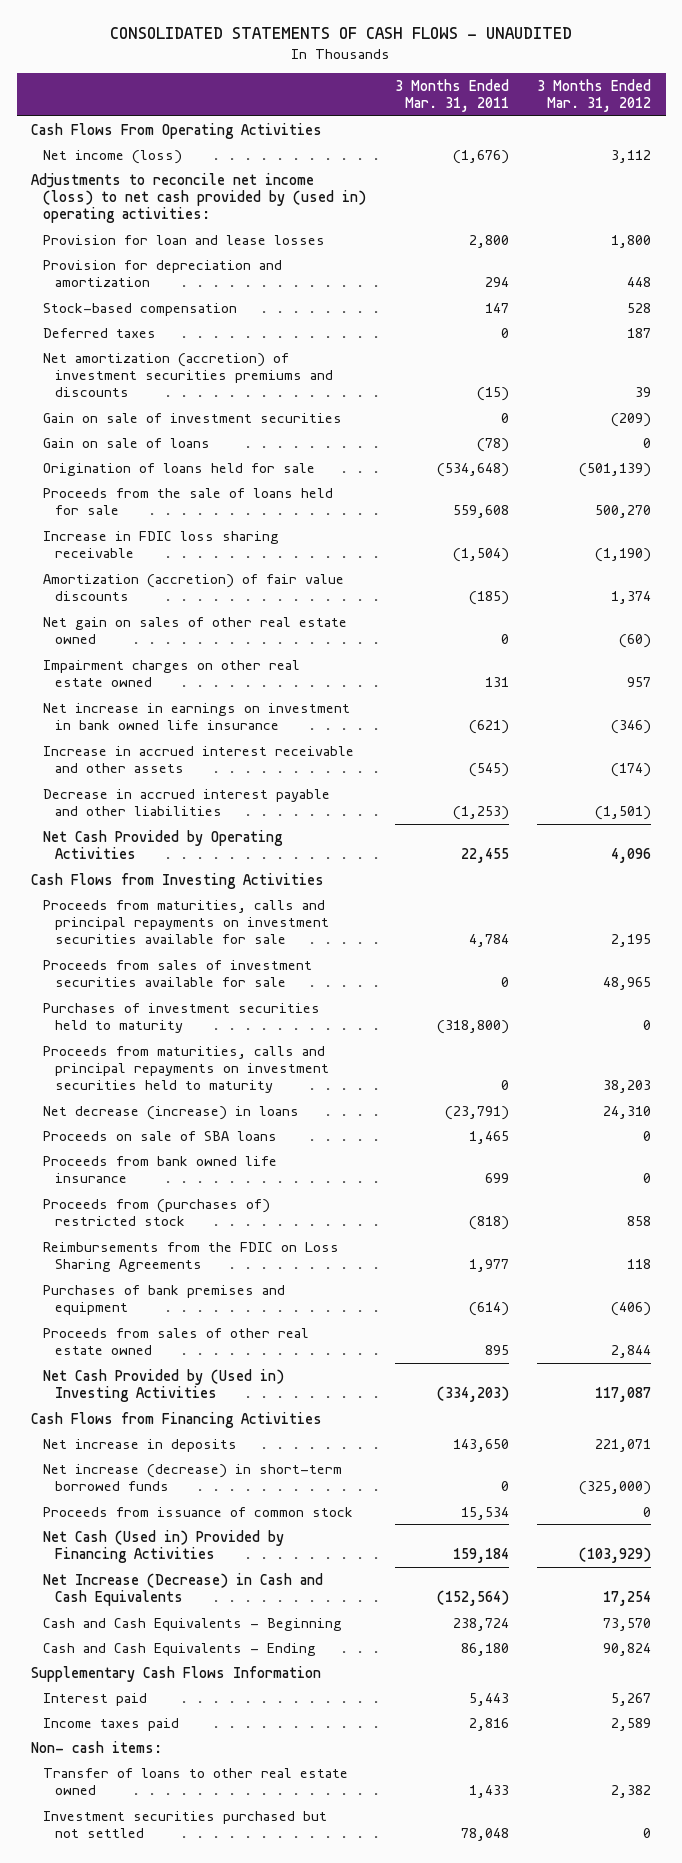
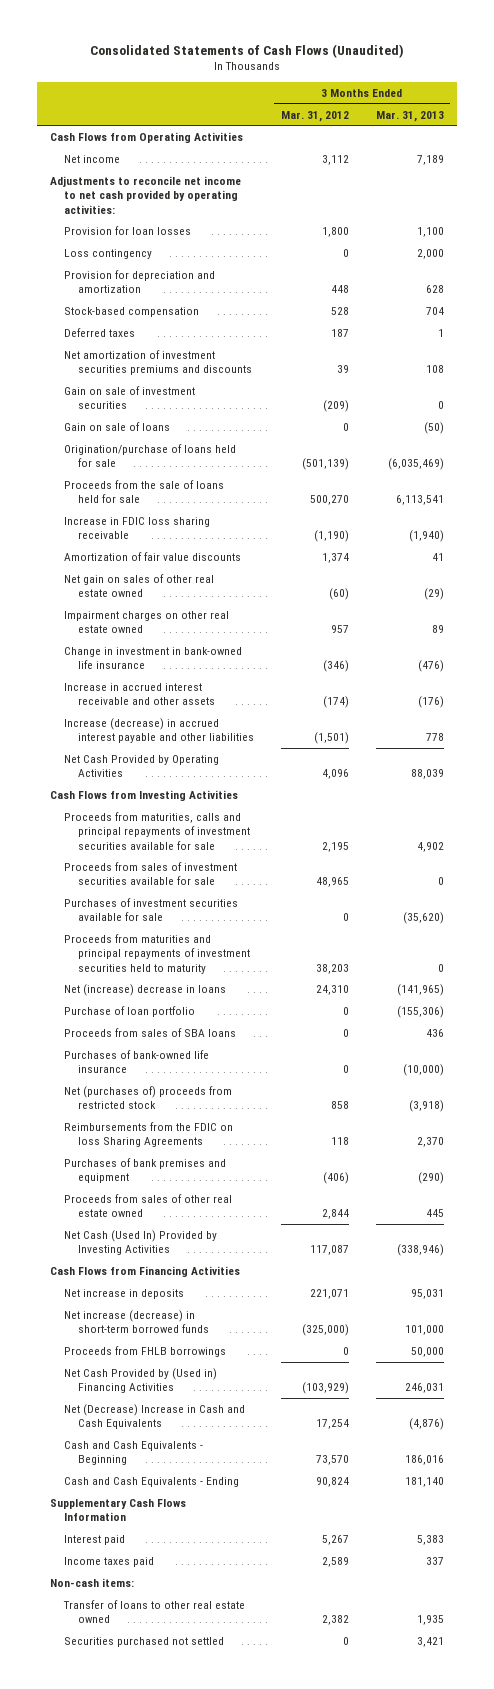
- CONSOLIDATED STATEMENTS OF CASH FLOWS - UNAUDITED
+ Consolidated Statements of Cash Flows (Unaudited)
- | 3 Months Ended Mar. 31, 2011 | 3 Months Ended Mar. 31, 2012
+ | 3 Months Ended Mar. 31, 2012 | 3 Months Ended Mar. 31, 2013
- Cash Flows From Operating Activities
- Net income (loss) | (1,676) | 3,112
- Adjustments to reconcile net income (loss) to net cash provided by (used in) operating activities:
- Provision for loan and lease losses | 2,800 | 1,800
+ Cash Flows from Operating Activities
+ Net income | 3,112 | 7,189
+ Adjustments to reconcile net income to net cash provided by operating activities:
+ Provision for loan losses | 1,800 | 1,100
+ Loss contingency | 0 | 2,000
- Net amortization (accretion) of investment securities premiums and discounts | (15) | 39
+ Net amortization of investment securities premiums and discounts | 39 | 108
- Origination of loans held for sale | (534,648) | (501,139)
+ Origination/purchase of loans held for sale | (501,139) | (6,035,469)
- Amortization (accretion) of fair value discounts | (185) | 1,374
+ Amortization of fair value discounts | 1,374 | 41
- Net increase in earnings on investment in bank owned life insurance | (621) | (346)
+ Change in investment in bank-owned life insurance | (346) | (476)
- Decrease in accrued interest payable and other liabilities | (1,253) | (1,501)
+ Increase (decrease) in accrued interest payable and other liabilities | (1,501) | 778
- Proceeds from maturities, calls and principal repayments on investment securities available for sale | 4,784 | 2,195
+ Proceeds from maturities, calls and principal repayments of investment securities available for sale | 2,195 | 4,902
- Purchases of investment securities held to maturity | (318,800) | 0
- Proceeds from maturities, calls and principal repayments on investment securities held to maturity | 0 | 38,203
- Net decrease (increase) in loans | (23,791) | 24,310
- Proceeds on sale of SBA loans | 1,465 | 0
- Proceeds from bank owned life insurance | 699 | 0
- Proceeds from (purchases of) restricted stock | (818) | 858
- Reimbursements from the FDIC on Loss Sharing Agreements | 1,977 | 118
+ Purchases of investment securities available for sale | 0 | (35,620)
+ Proceeds from maturities and principal repayments of investment securities held to maturity | 38,203 | 0
+ Net (increase) decrease in loans | 24,310 | (141,965)
+ Purchase of loan portfolio | 0 | (155,306)
+ Proceeds from sales of SBA loans | 0 | 436
+ Purchases of bank-owned life insurance | 0 | (10,000)
+ Net (purchases of) proceeds from restricted stock | 858 | (3,918)
+ Reimbursements from the FDIC on loss Sharing Agreements | 118 | 2,370
- Net Cash Provided by (Used in) Investing Activities | (334,203) | 117,087
+ Net Cash (Used In) Provided by Investing Activities | 117,087 | (338,946)
- Proceeds from issuance of common stock | 15,534 | 0
- Net Cash (Used in) Provided by Financing Activities | 159,184 | (103,929)
- Net Increase (Decrease) in Cash and Cash Equivalents | (152,564) | 17,254
+ Proceeds from FHLB borrowings | 0 | 50,000
+ Net Cash Provided by (Used in) Financing Activities | (103,929) | 246,031
+ Net (Decrease) Increase in Cash and Cash Equivalents | 17,254 | (4,876)
- Non- cash items:
+ Non-cash items:
- Investment securities purchased but not settled | 78,048 | 0
+ Securities purchased not settled | 0 | 3,421

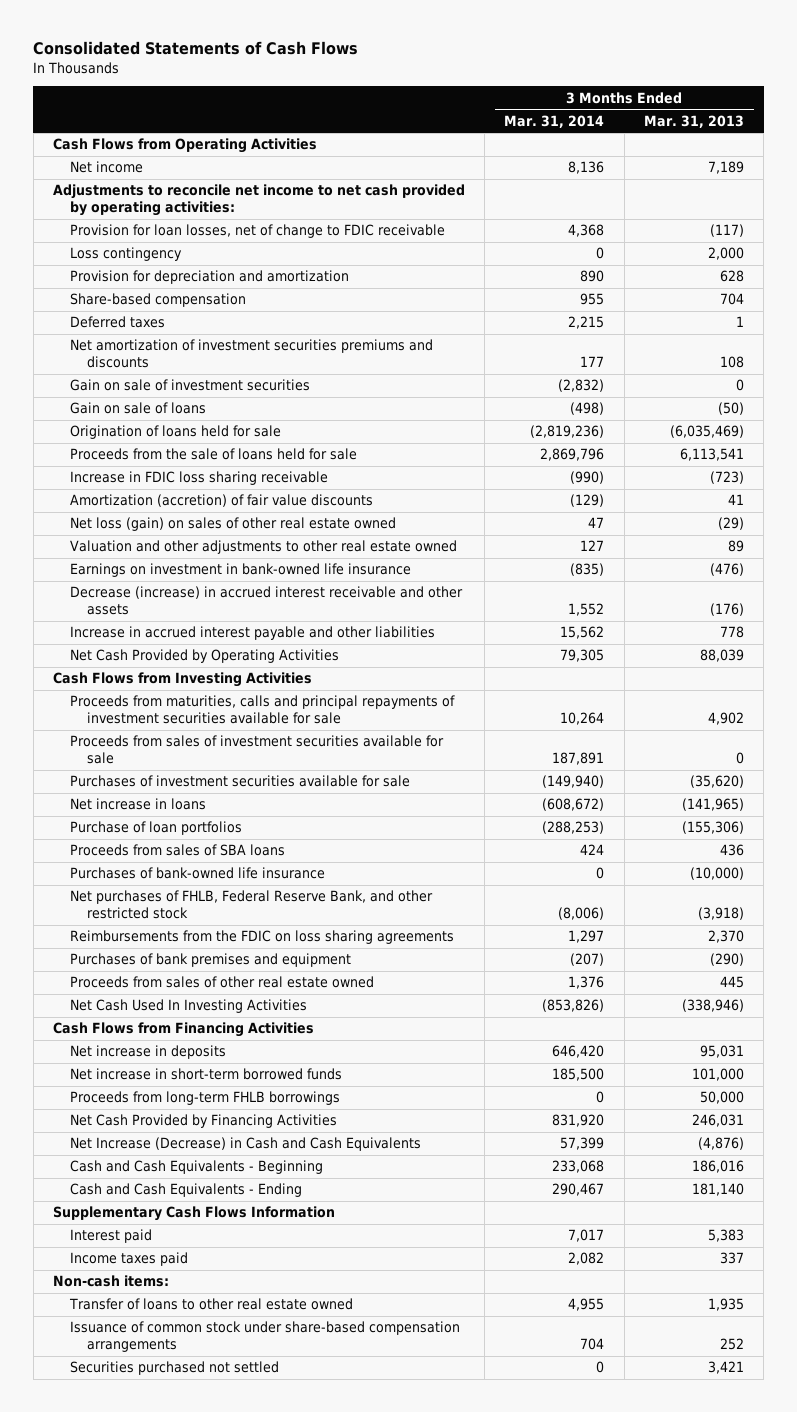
- Consolidated Statements of Cash Flows (Unaudited)
+ Consolidated Statements of Cash Flows
- | 3 Months Ended Mar. 31, 2012 | 3 Months Ended Mar. 31, 2013
+ | 3 Months Ended Mar. 31, 2014 | 3 Months Ended Mar. 31, 2013
- Provision for loan losses | 1,800 | 1,100
+ Provision for loan losses, net of change to FDIC receivable | 4,368 | (117)
- Stock-based compensation | 528 | 704
+ Share-based compensation | 955 | 704
- Origination/purchase of loans held for sale | (501,139) | (6,035,469)
+ Origination of loans held for sale | (2,819,236) | (6,035,469)
- Increase in FDIC loss sharing receivable | (1,190) | (1,940)
- Amortization of fair value discounts | 1,374 | 41
- Net gain on sales of other real estate owned | (60) | (29)
- Impairment charges on other real estate owned | 957 | 89
- Change in investment in bank-owned life insurance | (346) | (476)
- Increase in accrued interest receivable and other assets | (174) | (176)
- Increase (decrease) in accrued interest payable and other liabilities | (1,501) | 778
+ Increase in FDIC loss sharing receivable | (990) | (723)
+ Amortization (accretion) of fair value discounts | (129) | 41
+ Net loss (gain) on sales of other real estate owned | 47 | (29)
+ Valuation and other adjustments to other real estate owned | 127 | 89
+ Earnings on investment in bank-owned life insurance | (835) | (476)
+ Decrease (increase) in accrued interest receivable and other assets | 1,552 | (176)
+ Increase in accrued interest payable and other liabilities | 15,562 | 778
- Proceeds from maturities and principal repayments of investment securities held to maturity | 38,203 | 0
- Net (increase) decrease in loans | 24,310 | (141,965)
- Purchase of loan portfolio | 0 | (155,306)
+ Net increase in loans | (608,672) | (141,965)
+ Purchase of loan portfolios | (288,253) | (155,306)
- Net (purchases of) proceeds from restricted stock | 858 | (3,918)
- Reimbursements from the FDIC on loss Sharing Agreements | 118 | 2,370
+ Net purchases of FHLB, Federal Reserve Bank, and other restricted stock | (8,006) | (3,918)
+ Reimbursements from the FDIC on loss sharing agreements | 1,297 | 2,370
- Net Cash (Used In) Provided by Investing Activities | 117,087 | (338,946)
+ Net Cash Used In Investing Activities | (853,826) | (338,946)
- Net increase (decrease) in short-term borrowed funds | (325,000) | 101,000
- Proceeds from FHLB borrowings | 0 | 50,000
- Net Cash Provided by (Used in) Financing Activities | (103,929) | 246,031
- Net (Decrease) Increase in Cash and Cash Equivalents | 17,254 | (4,876)
+ Net increase in short-term borrowed funds | 185,500 | 101,000
+ Proceeds from long-term FHLB borrowings | 0 | 50,000
+ Net Cash Provided by Financing Activities | 831,920 | 246,031
+ Net Increase (Decrease) in Cash and Cash Equivalents | 57,399 | (4,876)
+ Issuance of common stock under share-based compensation arrangements | 704 | 252

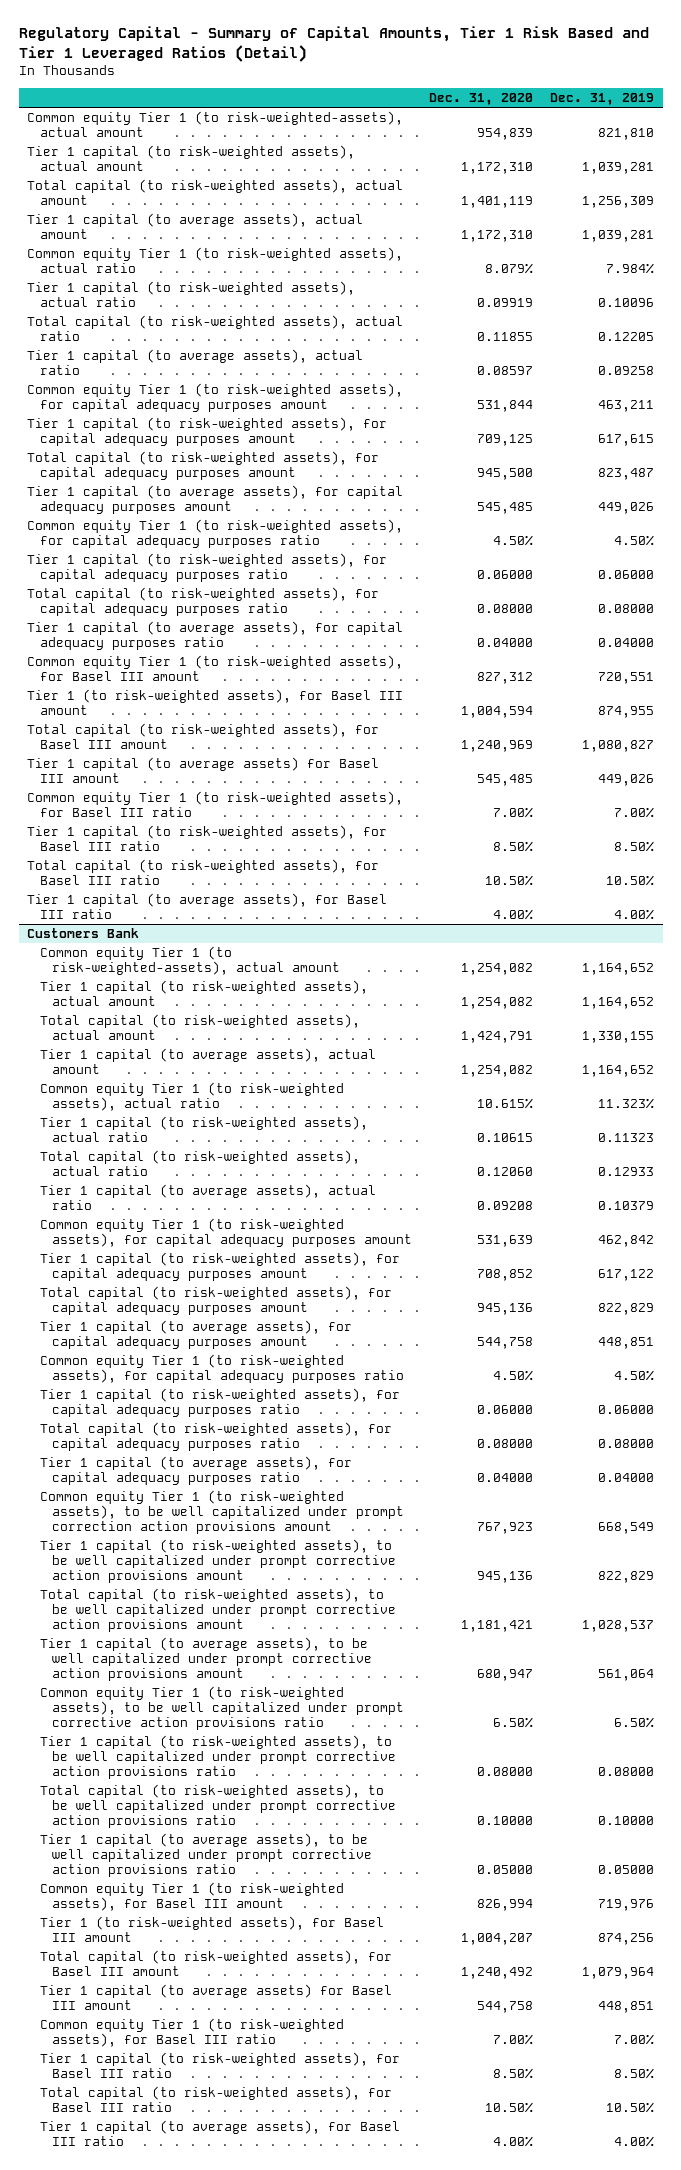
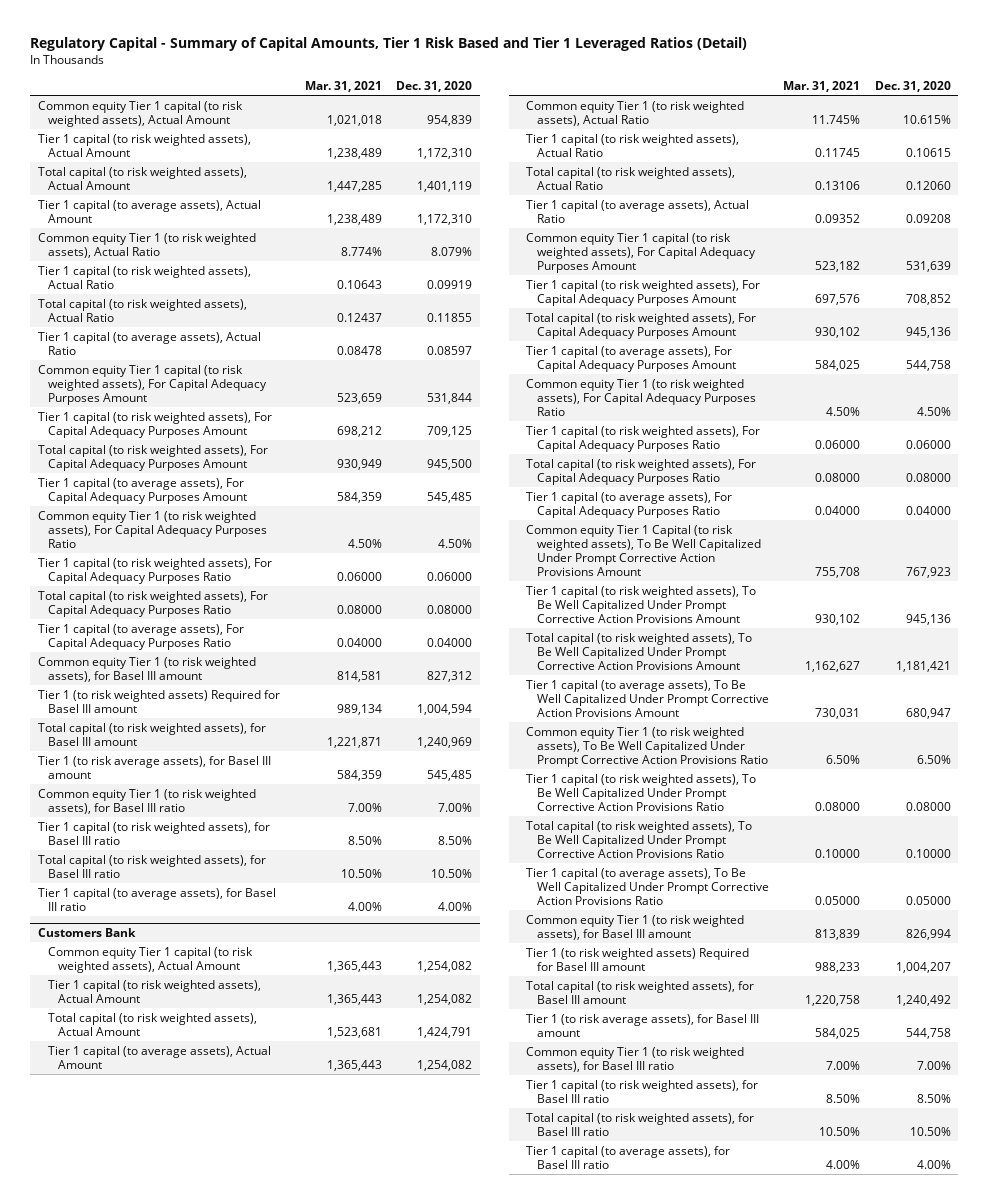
- | Dec. 31, 2020 | Dec. 31, 2019
+ | Mar. 31, 2021 | Dec. 31, 2020
- Common equity Tier 1 (to risk-weighted-assets), actual amount | 954,839 | 821,810
- Tier 1 capital (to risk-weighted assets), actual amount | 1,172,310 | 1,039,281
- Total capital (to risk-weighted assets), actual amount | 1,401,119 | 1,256,309
- Tier 1 capital (to average assets), actual amount | 1,172,310 | 1,039,281
- Common equity Tier 1 (to risk-weighted assets), actual ratio | 8.079% | 7.984%
- Tier 1 capital (to risk-weighted assets), actual ratio | 0.09919 | 0.10096
- Total capital (to risk-weighted assets), actual ratio | 0.11855 | 0.12205
- Tier 1 capital (to average assets), actual ratio | 0.08597 | 0.09258
- Common equity Tier 1 (to risk-weighted assets), for capital adequacy purposes amount | 531,844 | 463,211
- Tier 1 capital (to risk-weighted assets), for capital adequacy purposes amount | 709,125 | 617,615
- Total capital (to risk-weighted assets), for capital adequacy purposes amount | 945,500 | 823,487
- Tier 1 capital (to average assets), for capital adequacy purposes amount | 545,485 | 449,026
- Common equity Tier 1 (to risk-weighted assets), for capital adequacy purposes ratio | 4.50% | 4.50%
- Tier 1 capital (to risk-weighted assets), for capital adequacy purposes ratio | 0.06000 | 0.06000
- Total capital (to risk-weighted assets), for capital adequacy purposes ratio | 0.08000 | 0.08000
- Tier 1 capital (to average assets), for capital adequacy purposes ratio | 0.04000 | 0.04000
- Common equity Tier 1 (to risk-weighted assets), for Basel III amount | 827,312 | 720,551
- Tier 1 (to risk-weighted assets), for Basel III amount | 1,004,594 | 874,955
- Total capital (to risk-weighted assets), for Basel III amount | 1,240,969 | 1,080,827
- Tier 1 capital (to average assets) for Basel III amount | 545,485 | 449,026
- Common equity Tier 1 (to risk-weighted assets), for Basel III ratio | 7.00% | 7.00%
- Tier 1 capital (to risk-weighted assets), for Basel III ratio | 8.50% | 8.50%
- Total capital (to risk-weighted assets), for Basel III ratio | 10.50% | 10.50%
+ Common equity Tier 1 capital (to risk weighted assets), Actual Amount | 1,021,018 | 954,839
+ Tier 1 capital (to risk weighted assets), Actual Amount | 1,238,489 | 1,172,310
+ Total capital (to risk weighted assets), Actual Amount | 1,447,285 | 1,401,119
+ Tier 1 capital (to average assets), Actual Amount | 1,238,489 | 1,172,310
+ Common equity Tier 1 (to risk weighted assets), Actual Ratio | 8.774% | 8.079%
+ Tier 1 capital (to risk weighted assets), Actual Ratio | 0.10643 | 0.09919
+ Total capital (to risk weighted assets), Actual Ratio | 0.12437 | 0.11855
+ Tier 1 capital (to average assets), Actual Ratio | 0.08478 | 0.08597
+ Common equity Tier 1 capital (to risk weighted assets), For Capital Adequacy Purposes Amount | 523,659 | 531,844
+ Tier 1 capital (to risk weighted assets), For Capital Adequacy Purposes Amount | 698,212 | 709,125
+ Total capital (to risk weighted assets), For Capital Adequacy Purposes Amount | 930,949 | 945,500
+ Tier 1 capital (to average assets), For Capital Adequacy Purposes Amount | 584,359 | 545,485
+ Common equity Tier 1 (to risk weighted assets), For Capital Adequacy Purposes Ratio | 4.50% | 4.50%
+ Tier 1 capital (to risk weighted assets), For Capital Adequacy Purposes Ratio | 0.06000 | 0.06000
+ Total capital (to risk weighted assets), For Capital Adequacy Purposes Ratio | 0.08000 | 0.08000
+ Tier 1 capital (to average assets), For Capital Adequacy Purposes Ratio | 0.04000 | 0.04000
+ Common equity Tier 1 (to risk weighted assets), for Basel III amount | 814,581 | 827,312
+ Tier 1 (to risk weighted assets) Required for Basel III amount | 989,134 | 1,004,594
+ Total capital (to risk weighted assets), for Basel III amount | 1,221,871 | 1,240,969
+ Tier 1 (to risk average assets), for Basel III amount | 584,359 | 545,485
+ Common equity Tier 1 (to risk weighted assets), for Basel III ratio | 7.00% | 7.00%
+ Tier 1 capital (to risk weighted assets), for Basel III ratio | 8.50% | 8.50%
+ Total capital (to risk weighted assets), for Basel III ratio | 10.50% | 10.50%
@ Customers Bank
- Common equity Tier 1 (to risk-weighted-assets), actual amount | 1,254,082 | 1,164,652
- Tier 1 capital (to risk-weighted assets), actual amount | 1,254,082 | 1,164,652
- Total capital (to risk-weighted assets), actual amount | 1,424,791 | 1,330,155
- Tier 1 capital (to average assets), actual amount | 1,254,082 | 1,164,652
- Common equity Tier 1 (to risk-weighted assets), actual ratio | 10.615% | 11.323%
- Tier 1 capital (to risk-weighted assets), actual ratio | 0.10615 | 0.11323
- Total capital (to risk-weighted assets), actual ratio | 0.12060 | 0.12933
- Tier 1 capital (to average assets), actual ratio | 0.09208 | 0.10379
- Common equity Tier 1 (to risk-weighted assets), for capital adequacy purposes amount | 531,639 | 462,842
- Tier 1 capital (to risk-weighted assets), for capital adequacy purposes amount | 708,852 | 617,122
- Total capital (to risk-weighted assets), for capital adequacy purposes amount | 945,136 | 822,829
- Tier 1 capital (to average assets), for capital adequacy purposes amount | 544,758 | 448,851
- Common equity Tier 1 (to risk-weighted assets), for capital adequacy purposes ratio | 4.50% | 4.50%
- Tier 1 capital (to risk-weighted assets), for capital adequacy purposes ratio | 0.06000 | 0.06000
- Total capital (to risk-weighted assets), for capital adequacy purposes ratio | 0.08000 | 0.08000
- Tier 1 capital (to average assets), for capital adequacy purposes ratio | 0.04000 | 0.04000
- Common equity Tier 1 (to risk-weighted assets), to be well capitalized under prompt correction action provisions amount | 767,923 | 668,549
- Tier 1 capital (to risk-weighted assets), to be well capitalized under prompt corrective action provisions amount | 945,136 | 822,829
- Total capital (to risk-weighted assets), to be well capitalized under prompt corrective action provisions amount | 1,181,421 | 1,028,537
- Tier 1 capital (to average assets), to be well capitalized under prompt corrective action provisions amount | 680,947 | 561,064
- Common equity Tier 1 (to risk-weighted assets), to be well capitalized under prompt corrective action provisions ratio | 6.50% | 6.50%
- Tier 1 capital (to risk-weighted assets), to be well capitalized under prompt corrective action provisions ratio | 0.08000 | 0.08000
- Total capital (to risk-weighted assets), to be well capitalized under prompt corrective action provisions ratio | 0.10000 | 0.10000
- Tier 1 capital (to average assets), to be well capitalized under prompt corrective action provisions ratio | 0.05000 | 0.05000
- Common equity Tier 1 (to risk-weighted assets), for Basel III amount | 826,994 | 719,976
- Tier 1 (to risk-weighted assets), for Basel III amount | 1,004,207 | 874,256
- Total capital (to risk-weighted assets), for Basel III amount | 1,240,492 | 1,079,964
- Tier 1 capital (to average assets) for Basel III amount | 544,758 | 448,851
- Common equity Tier 1 (to risk-weighted assets), for Basel III ratio | 7.00% | 7.00%
- Tier 1 capital (to risk-weighted assets), for Basel III ratio | 8.50% | 8.50%
- Total capital (to risk-weighted assets), for Basel III ratio | 10.50% | 10.50%
+ Common equity Tier 1 capital (to risk weighted assets), Actual Amount | 1,365,443 | 1,254,082
+ Tier 1 capital (to risk weighted assets), Actual Amount | 1,365,443 | 1,254,082
+ Total capital (to risk weighted assets), Actual Amount | 1,523,681 | 1,424,791
+ Tier 1 capital (to average assets), Actual Amount | 1,365,443 | 1,254,082
+ Common equity Tier 1 (to risk weighted assets), Actual Ratio | 11.745% | 10.615%
+ Tier 1 capital (to risk weighted assets), Actual Ratio | 0.11745 | 0.10615
+ Total capital (to risk weighted assets), Actual Ratio | 0.13106 | 0.12060
+ Tier 1 capital (to average assets), Actual Ratio | 0.09352 | 0.09208
+ Common equity Tier 1 capital (to risk weighted assets), For Capital Adequacy Purposes Amount | 523,182 | 531,639
+ Tier 1 capital (to risk weighted assets), For Capital Adequacy Purposes Amount | 697,576 | 708,852
+ Total capital (to risk weighted assets), For Capital Adequacy Purposes Amount | 930,102 | 945,136
+ Tier 1 capital (to average assets), For Capital Adequacy Purposes Amount | 584,025 | 544,758
+ Common equity Tier 1 (to risk weighted assets), For Capital Adequacy Purposes Ratio | 4.50% | 4.50%
+ Tier 1 capital (to risk weighted assets), For Capital Adequacy Purposes Ratio | 0.06000 | 0.06000
+ Total capital (to risk weighted assets), For Capital Adequacy Purposes Ratio | 0.08000 | 0.08000
+ Tier 1 capital (to average assets), For Capital Adequacy Purposes Ratio | 0.04000 | 0.04000
+ Common equity Tier 1 Capital (to risk weighted assets), To Be Well Capitalized Under Prompt Corrective Action Provisions Amount | 755,708 | 767,923
+ Tier 1 capital (to risk weighted assets), To Be Well Capitalized Under Prompt Corrective Action Provisions Amount | 930,102 | 945,136
+ Total capital (to risk weighted assets), To Be Well Capitalized Under Prompt Corrective Action Provisions Amount | 1,162,627 | 1,181,421
+ Tier 1 capital (to average assets), To Be Well Capitalized Under Prompt Corrective Action Provisions Amount | 730,031 | 680,947
+ Common equity Tier 1 (to risk weighted assets), To Be Well Capitalized Under Prompt Corrective Action Provisions Ratio | 6.50% | 6.50%
+ Tier 1 capital (to risk weighted assets), To Be Well Capitalized Under Prompt Corrective Action Provisions Ratio | 0.08000 | 0.08000
+ Total capital (to risk weighted assets), To Be Well Capitalized Under Prompt Corrective Action Provisions Ratio | 0.10000 | 0.10000
+ Tier 1 capital (to average assets), To Be Well Capitalized Under Prompt Corrective Action Provisions Ratio | 0.05000 | 0.05000
+ Common equity Tier 1 (to risk weighted assets), for Basel III amount | 813,839 | 826,994
+ Tier 1 (to risk weighted assets) Required for Basel III amount | 988,233 | 1,004,207
+ Total capital (to risk weighted assets), for Basel III amount | 1,220,758 | 1,240,492
+ Tier 1 (to risk average assets), for Basel III amount | 584,025 | 544,758
+ Common equity Tier 1 (to risk weighted assets), for Basel III ratio | 7.00% | 7.00%
+ Tier 1 capital (to risk weighted assets), for Basel III ratio | 8.50% | 8.50%
+ Total capital (to risk weighted assets), for Basel III ratio | 10.50% | 10.50%

